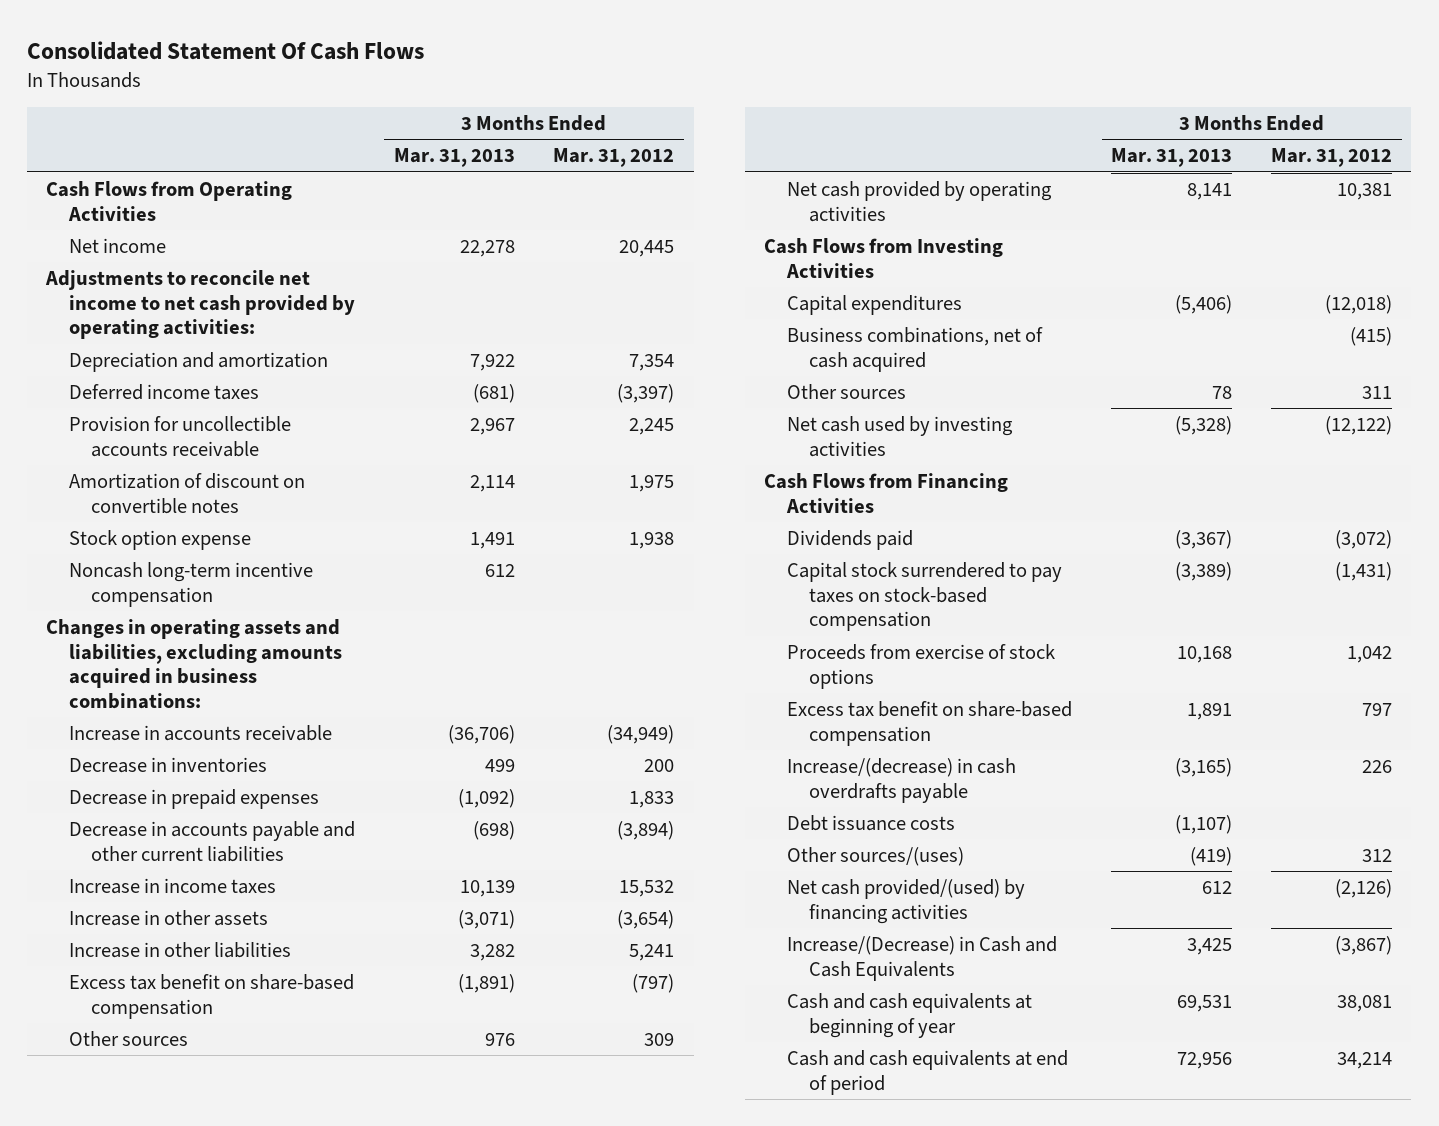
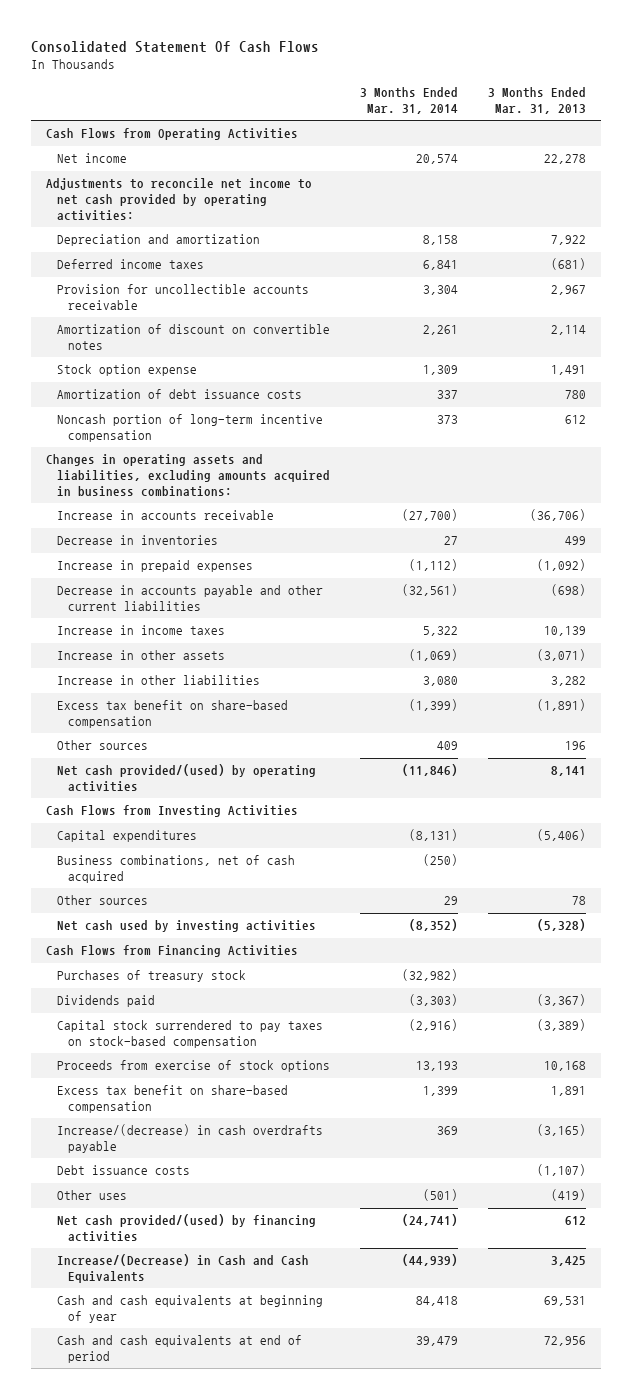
- | 3 Months Ended Mar. 31, 2013 | 3 Months Ended Mar. 31, 2012
+ | 3 Months Ended Mar. 31, 2014 | 3 Months Ended Mar. 31, 2013
- Noncash long-term incentive compensation | 612 |
+ Amortization of debt issuance costs | 337 | 780
+ Noncash portion of long-term incentive compensation | 373 | 612
- Decrease in prepaid expenses | (1,092) | 1,833
+ Increase in prepaid expenses | (1,112) | (1,092)
- Other sources | 976 | 309
- Net cash provided by operating activities | 8,141 | 10,381
+ Other sources | 409 | 196
+ Net cash provided/(used) by operating activities | (11,846) | 8,141
+ Purchases of treasury stock | (32,982) |
- Other sources/(uses) | (419) | 312
+ Other uses | (501) | (419)

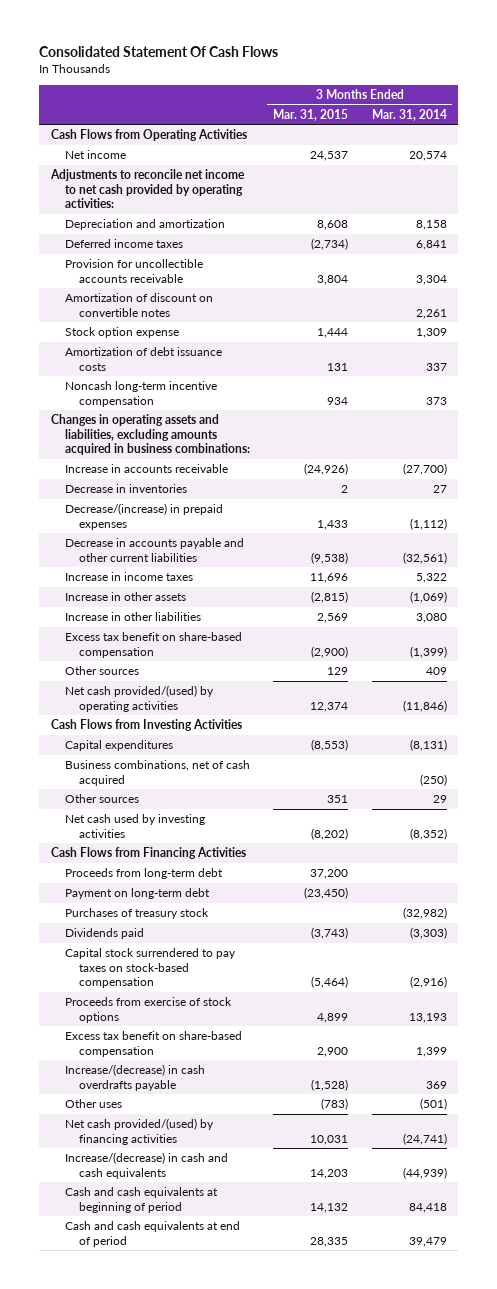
- | 3 Months Ended Mar. 31, 2014 | 3 Months Ended Mar. 31, 2013
+ | 3 Months Ended Mar. 31, 2015 | 3 Months Ended Mar. 31, 2014
- Noncash portion of long-term incentive compensation | 373 | 612
+ Noncash long-term incentive compensation | 934 | 373
- Increase in prepaid expenses | (1,112) | (1,092)
+ Decrease/(increase) in prepaid expenses | 1,433 | (1,112)
+ Proceeds from long-term debt | 37,200 |
+ Payment on long-term debt | (23,450) |
- Debt issuance costs | | (1,107)
- Increase/(Decrease) in Cash and Cash Equivalents | (44,939) | 3,425
- Cash and cash equivalents at beginning of year | 84,418 | 69,531
+ Increase/(decrease) in cash and cash equivalents | 14,203 | (44,939)
+ Cash and cash equivalents at beginning of period | 14,132 | 84,418

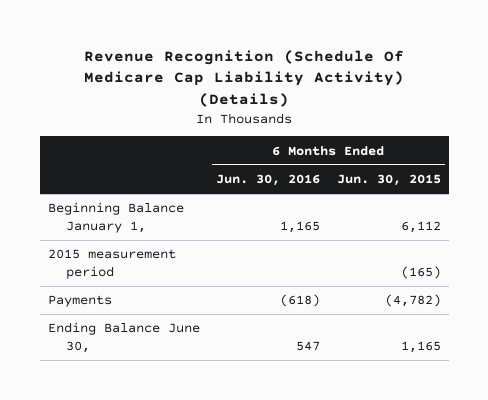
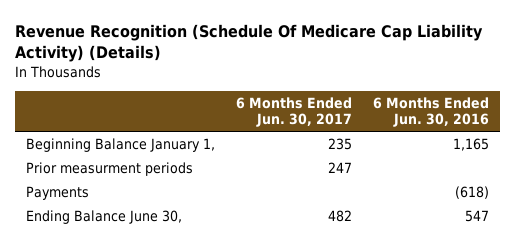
- | 6 Months Ended Jun. 30, 2016 | 6 Months Ended Jun. 30, 2015
+ | 6 Months Ended Jun. 30, 2017 | 6 Months Ended Jun. 30, 2016
- 2015 measurement period | | (165)
+ Prior measurment periods | 247 |

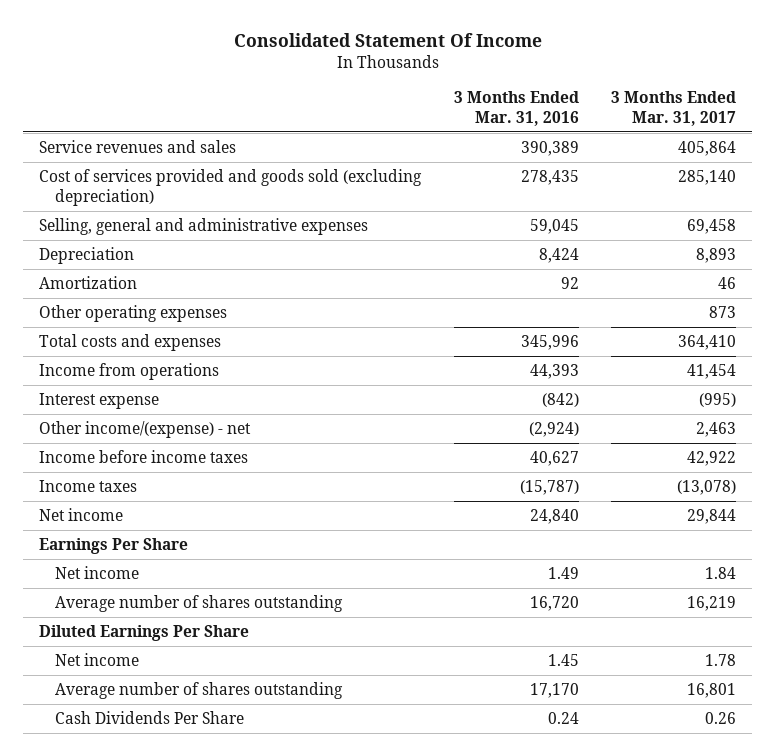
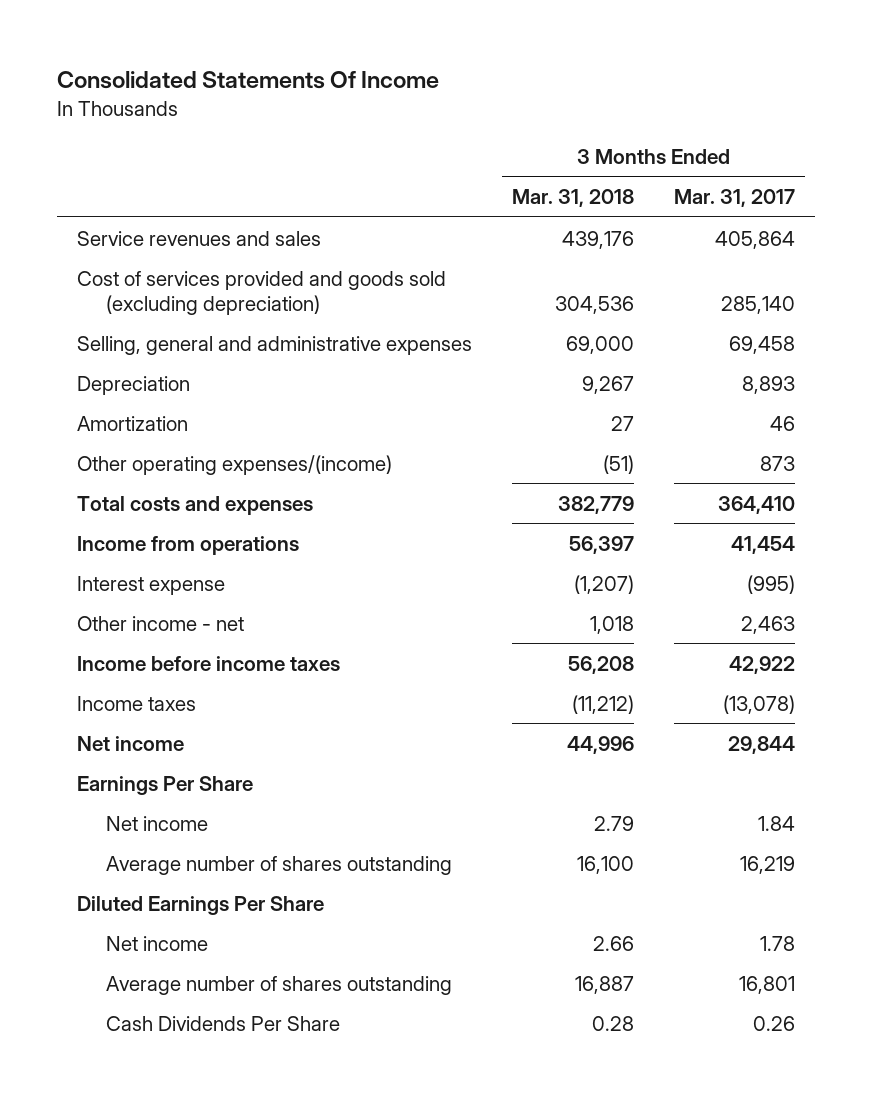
- Consolidated Statement Of Income
+ Consolidated Statements Of Income
- | 3 Months Ended Mar. 31, 2016 | 3 Months Ended Mar. 31, 2017
+ | 3 Months Ended Mar. 31, 2018 | 3 Months Ended Mar. 31, 2017
- Other operating expenses | | 873
+ Other operating expenses/(income) | (51) | 873
- Other income/(expense) - net | (2,924) | 2,463
+ Other income - net | 1,018 | 2,463

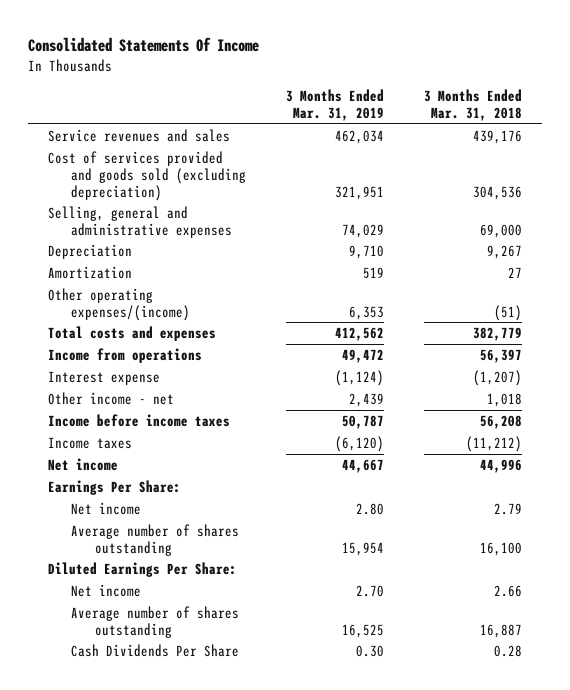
- | 3 Months Ended Mar. 31, 2018 | 3 Months Ended Mar. 31, 2017
+ | 3 Months Ended Mar. 31, 2019 | 3 Months Ended Mar. 31, 2018
- Earnings Per Share
+ Earnings Per Share:
- Diluted Earnings Per Share
+ Diluted Earnings Per Share:

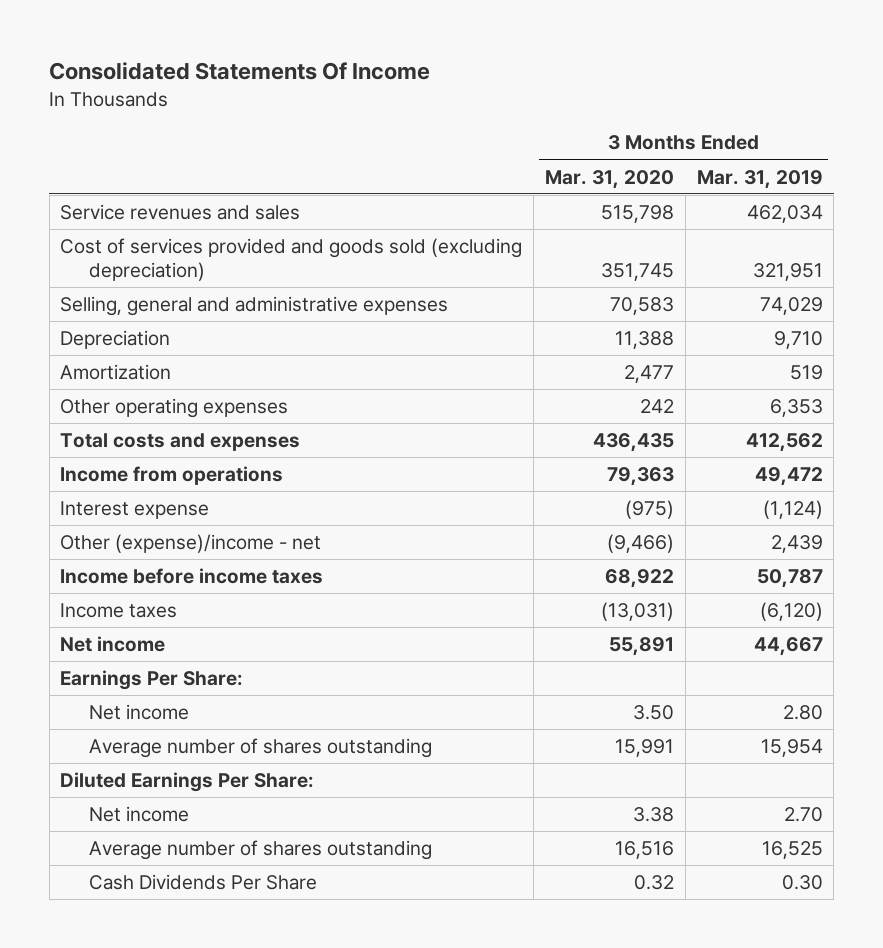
- | 3 Months Ended Mar. 31, 2019 | 3 Months Ended Mar. 31, 2018
+ | 3 Months Ended Mar. 31, 2020 | 3 Months Ended Mar. 31, 2019
- Other operating expenses/(income) | 6,353 | (51)
+ Other operating expenses | 242 | 6,353
- Other income - net | 2,439 | 1,018
+ Other (expense)/income - net | (9,466) | 2,439

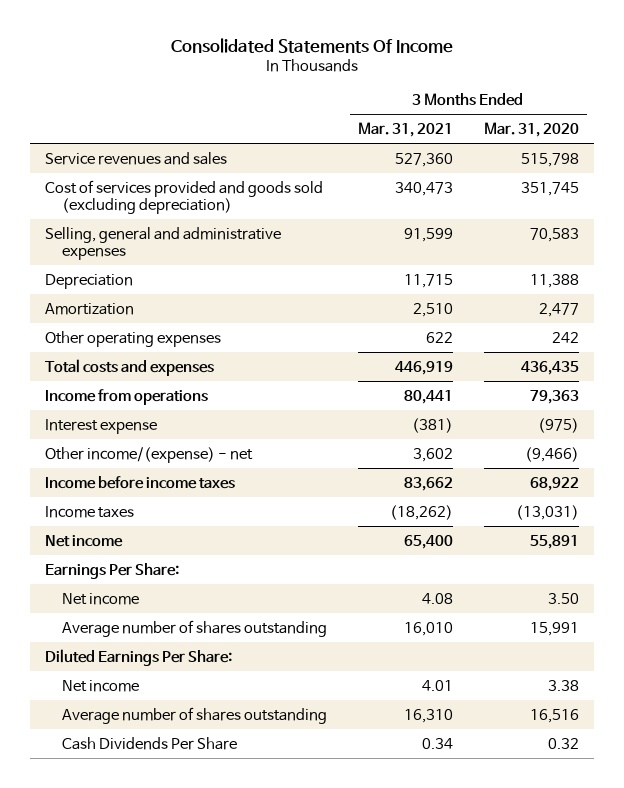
- | 3 Months Ended Mar. 31, 2020 | 3 Months Ended Mar. 31, 2019
+ | 3 Months Ended Mar. 31, 2021 | 3 Months Ended Mar. 31, 2020
- Other (expense)/income - net | (9,466) | 2,439
+ Other income/(expense) - net | 3,602 | (9,466)

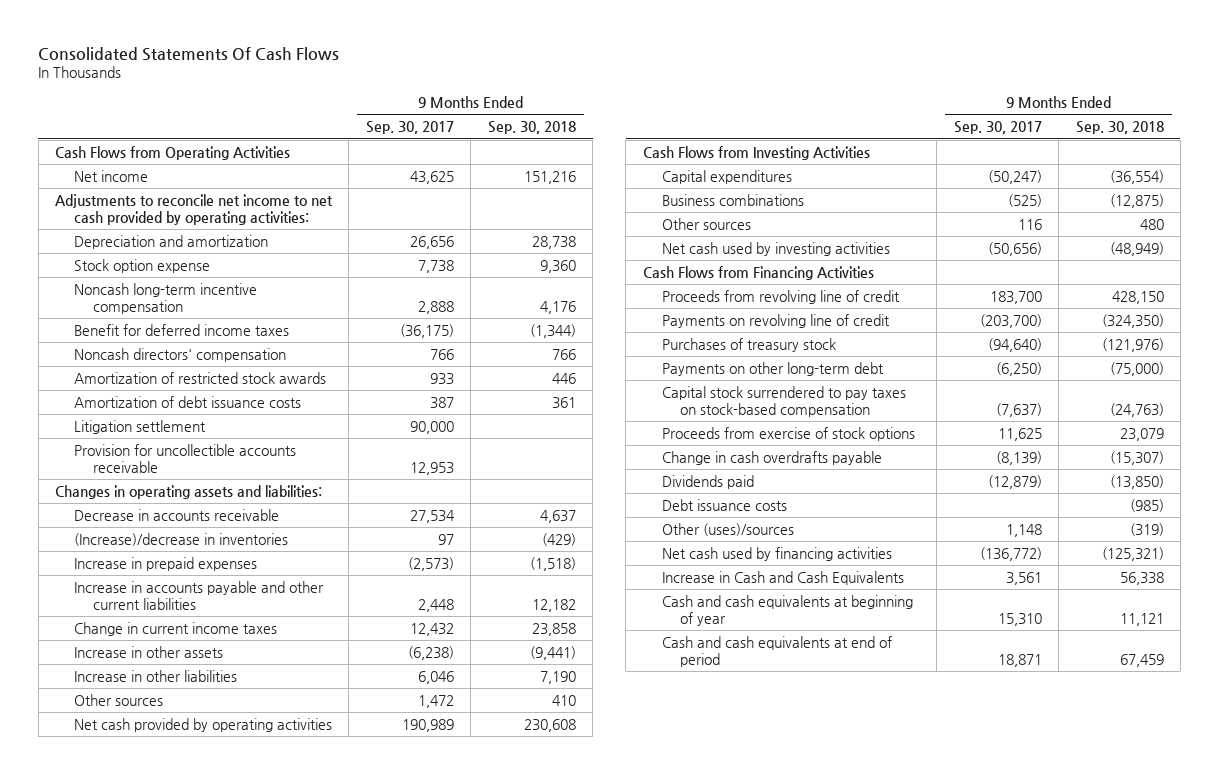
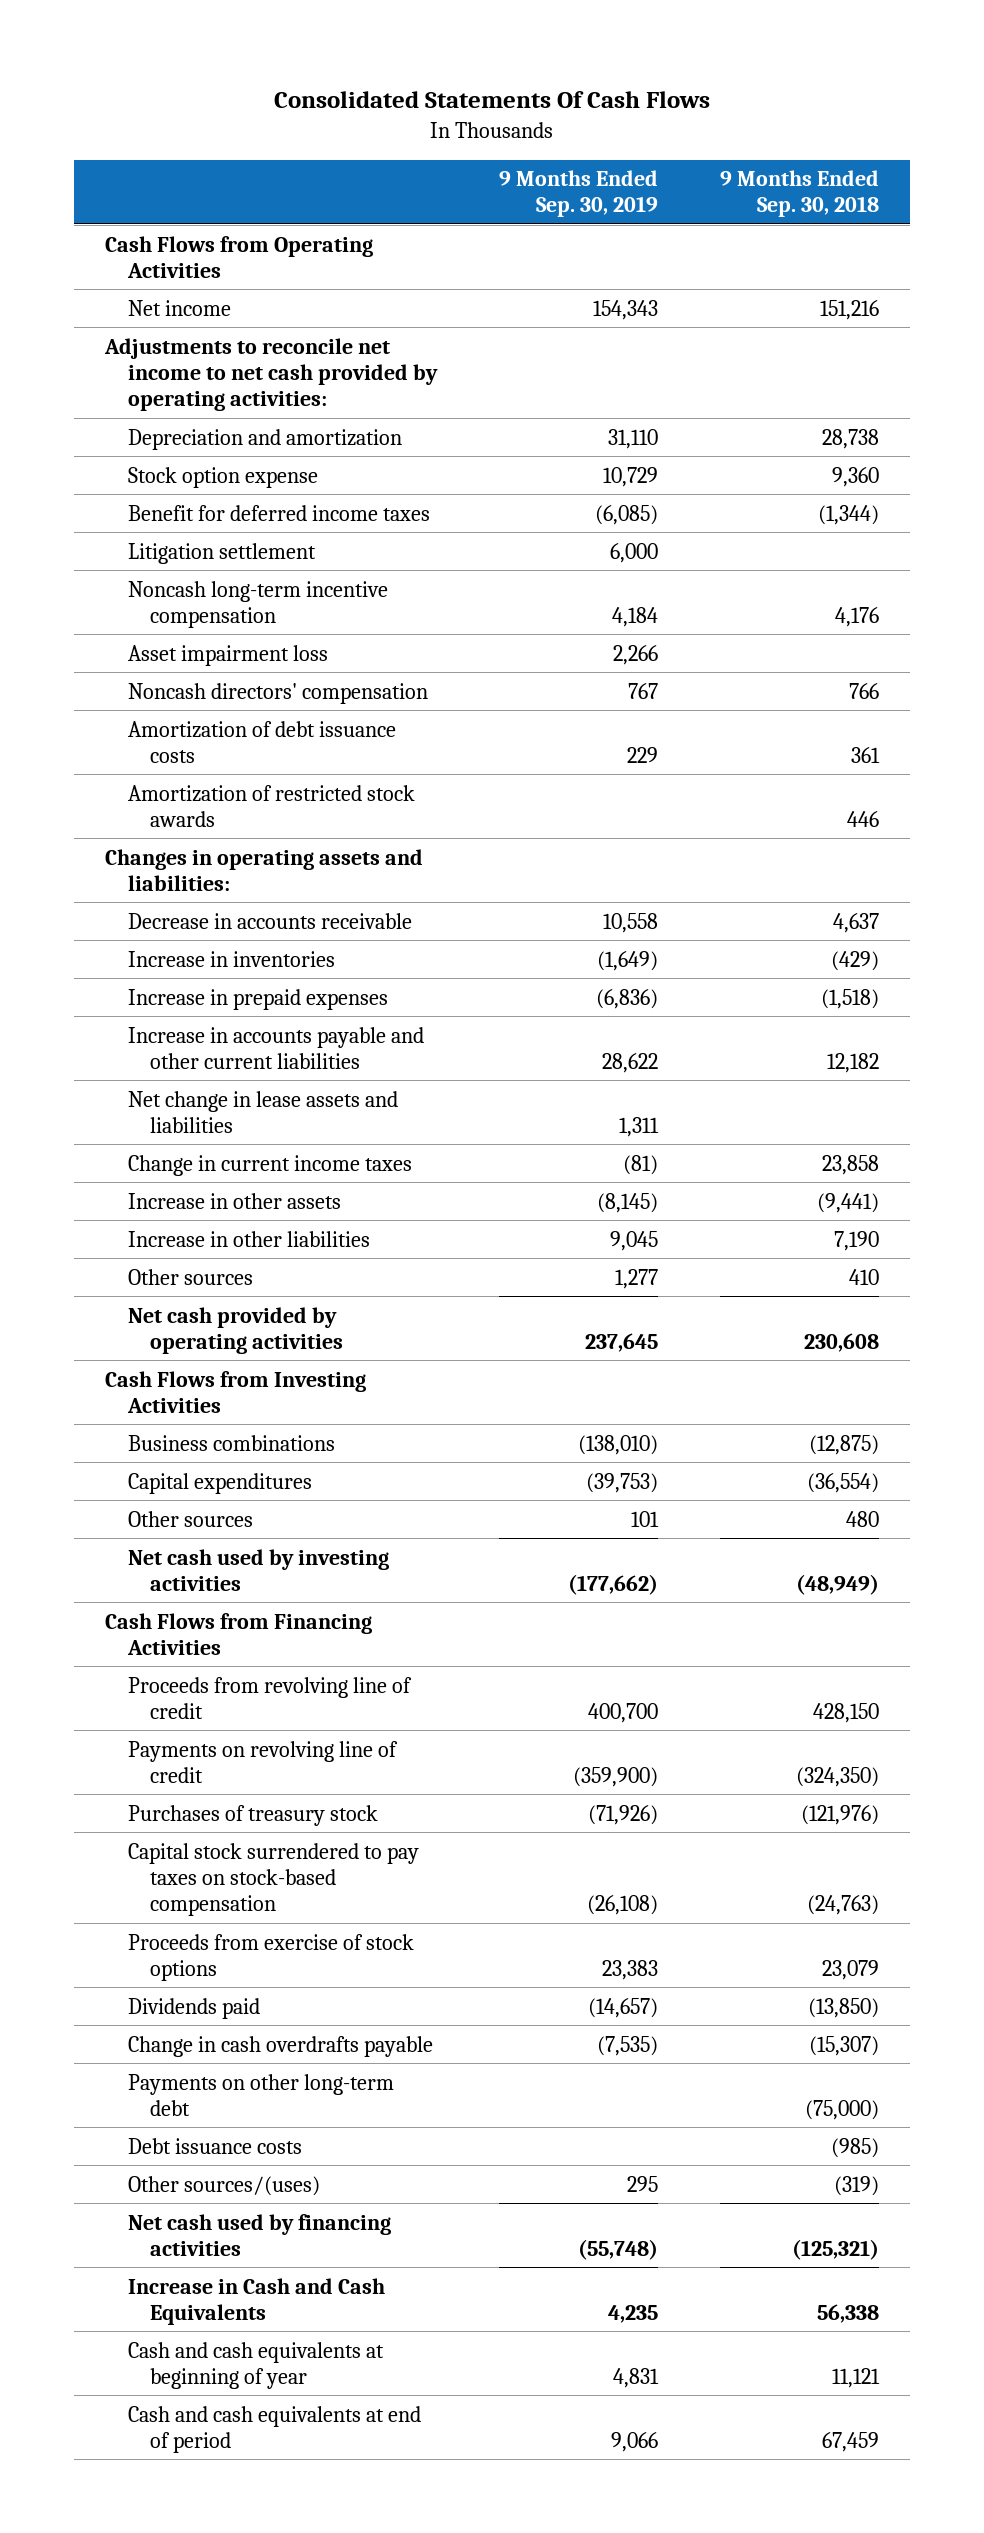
- | 9 Months Ended Sep. 30, 2017 | 9 Months Ended Sep. 30, 2018
+ | 9 Months Ended Sep. 30, 2019 | 9 Months Ended Sep. 30, 2018
moved up: Litigation settlement | 6,000 |
moved down: Noncash long-term incentive compensation | 4,184 | 4,176
+ Asset impairment loss | 2,266 |
- Provision for uncollectible accounts receivable | 12,953 |
moved down: Amortization of restricted stock awards | | 446
- (Increase)/decrease in inventories | 97 | (429)
+ Increase in inventories | (1,649) | (429)
+ Net change in lease assets and liabilities | 1,311 |
moved down: Capital expenditures | (39,753) | (36,554)
moved down: Change in cash overdrafts payable | (7,535) | (15,307)
moved down: Payments on other long-term debt | | (75,000)
- Other (uses)/sources | 1,148 | (319)
+ Other sources/(uses) | 295 | (319)

